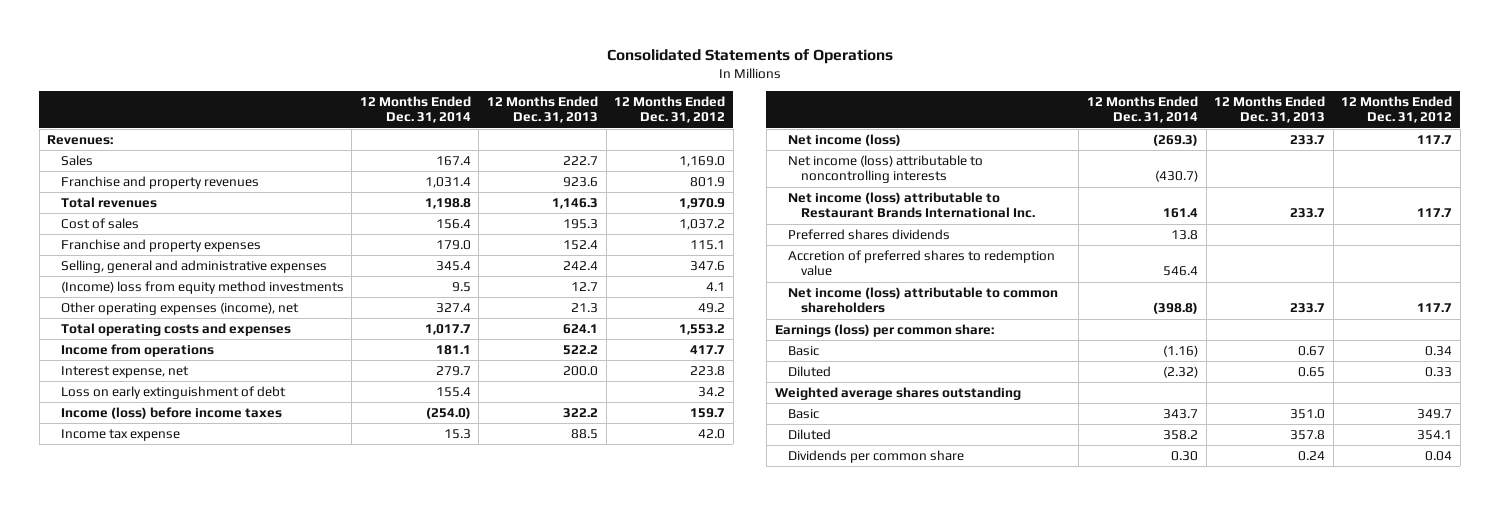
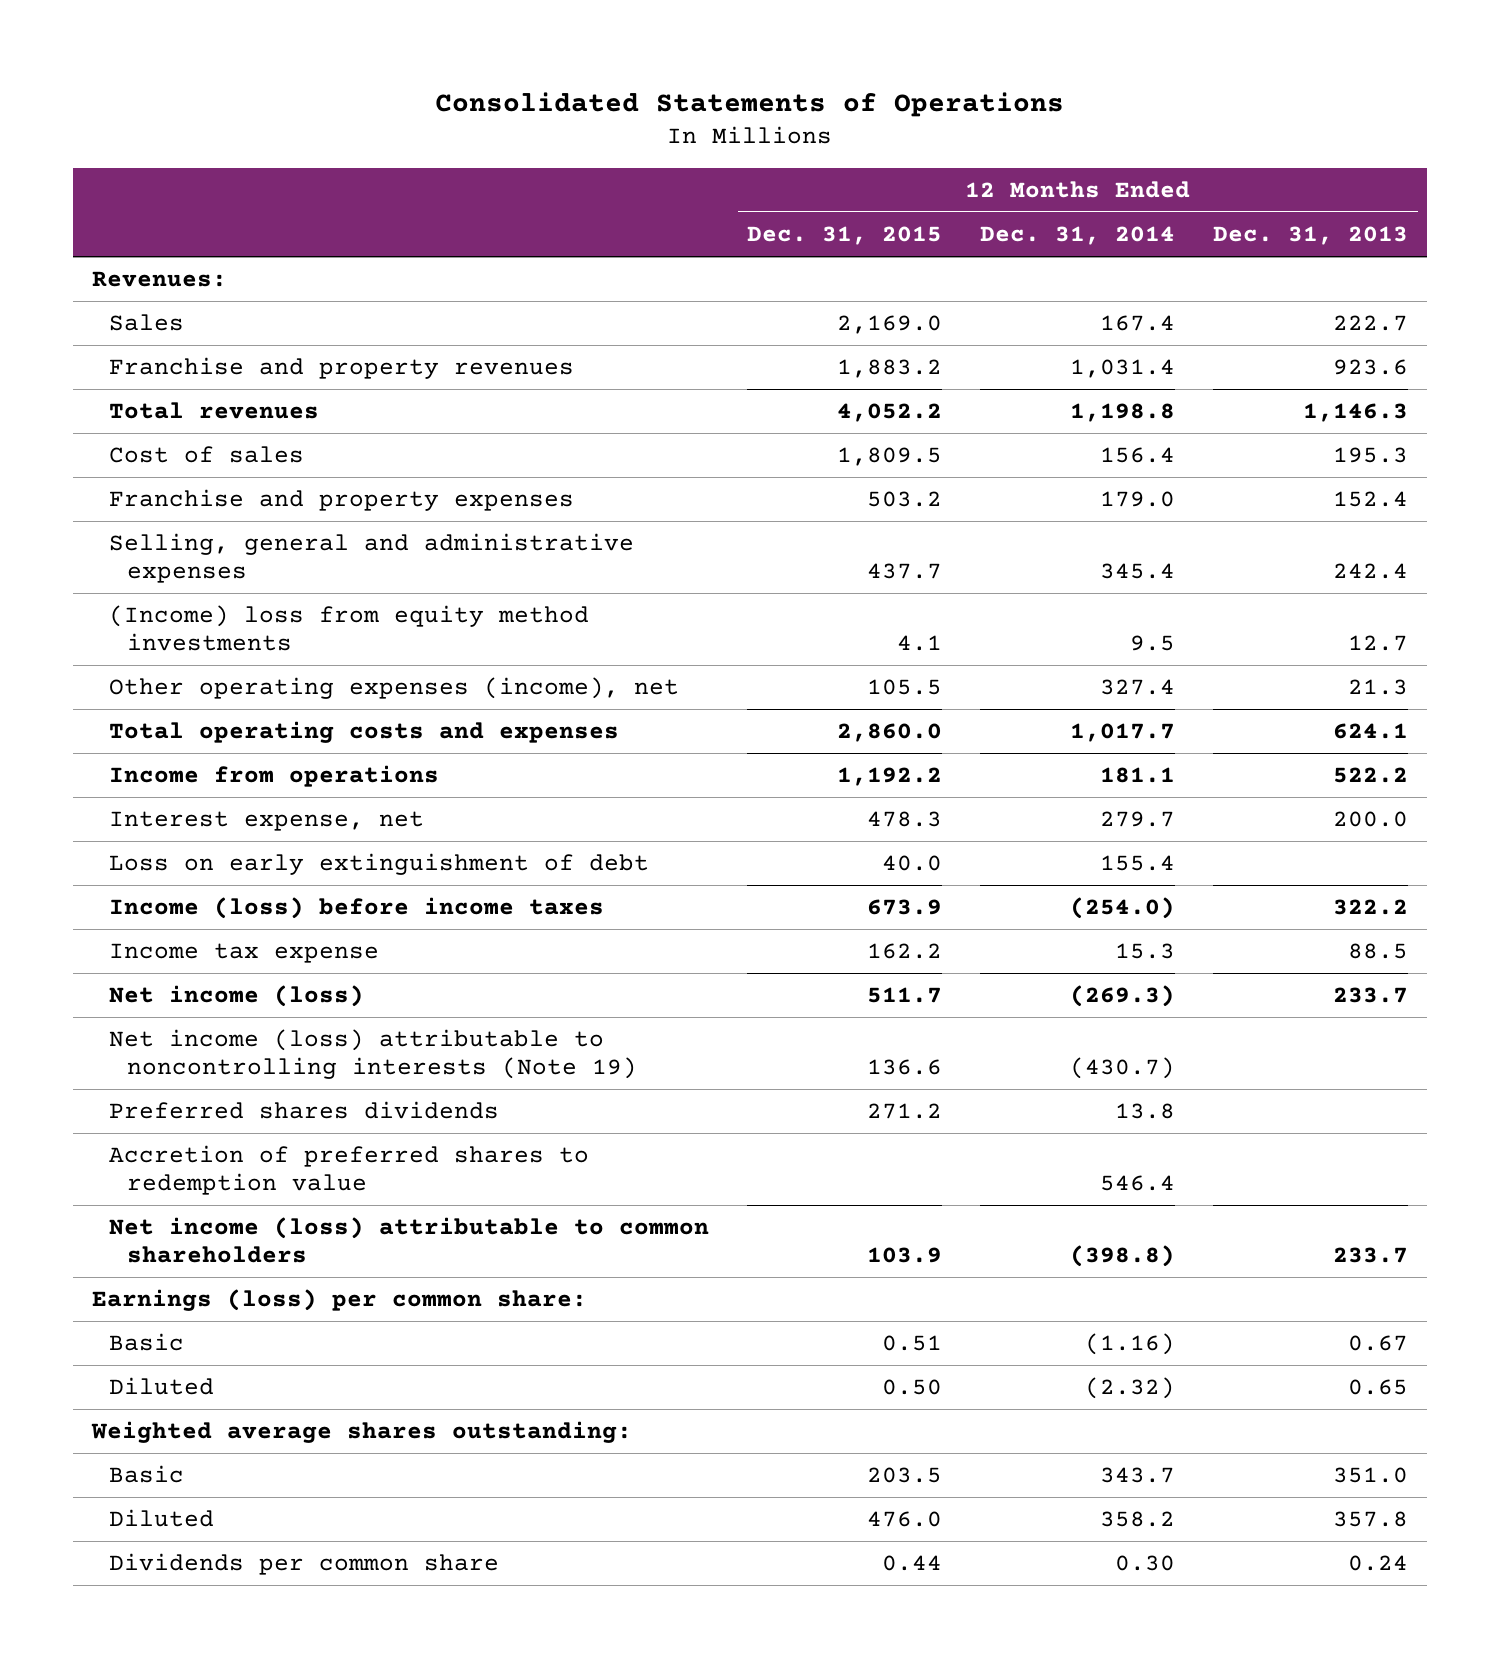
- | 12 Months Ended Dec. 31, 2014 | 12 Months Ended Dec. 31, 2013 | 12 Months Ended Dec. 31, 2012
+ | 12 Months Ended Dec. 31, 2015 | 12 Months Ended Dec. 31, 2014 | 12 Months Ended Dec. 31, 2013
- Net income (loss) attributable to noncontrolling interests | (430.7) | |
- Net income (loss) attributable to Restaurant Brands International Inc. | 161.4 | 233.7 | 117.7
+ Net income (loss) attributable to noncontrolling interests (Note 19) | 136.6 | (430.7) |
- Weighted average shares outstanding
+ Weighted average shares outstanding:

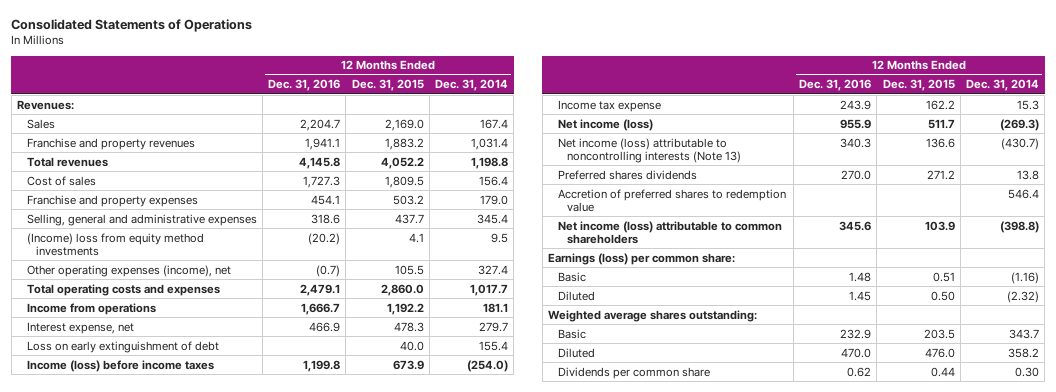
- | 12 Months Ended Dec. 31, 2015 | 12 Months Ended Dec. 31, 2014 | 12 Months Ended Dec. 31, 2013
+ | 12 Months Ended Dec. 31, 2016 | 12 Months Ended Dec. 31, 2015 | 12 Months Ended Dec. 31, 2014
- Net income (loss) attributable to noncontrolling interests (Note 19) | 136.6 | (430.7) |
+ Net income (loss) attributable to noncontrolling interests (Note 13) | 340.3 | 136.6 | (430.7)

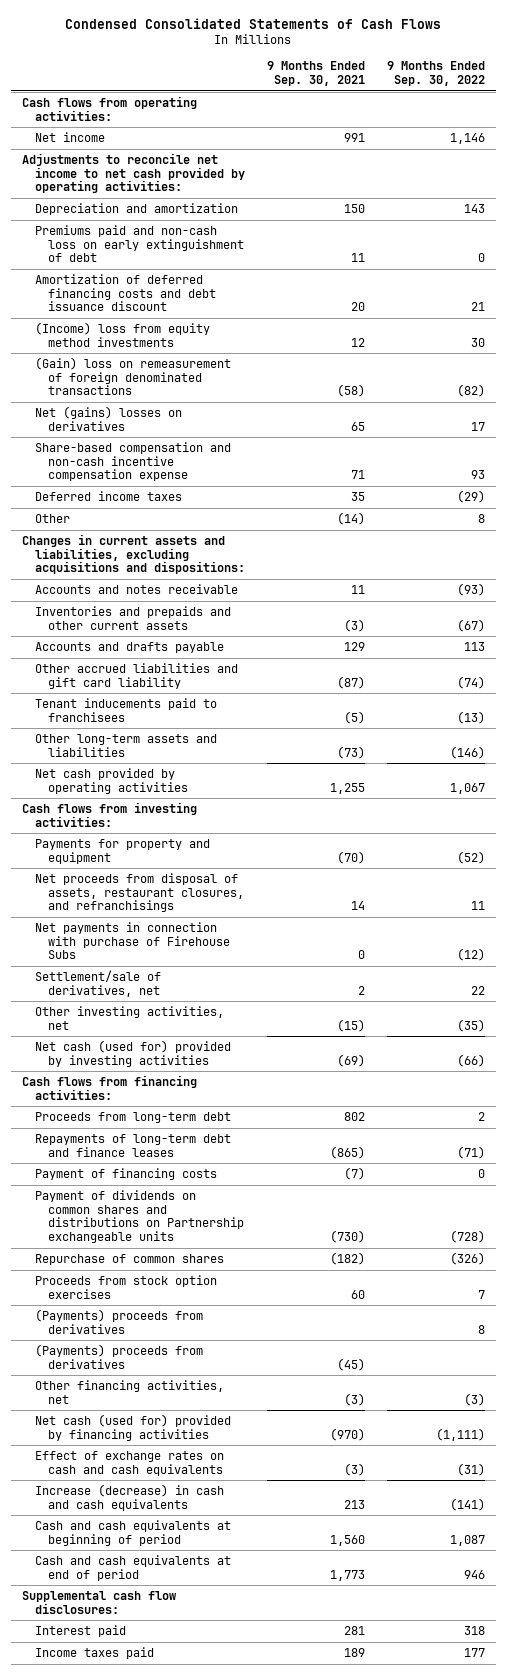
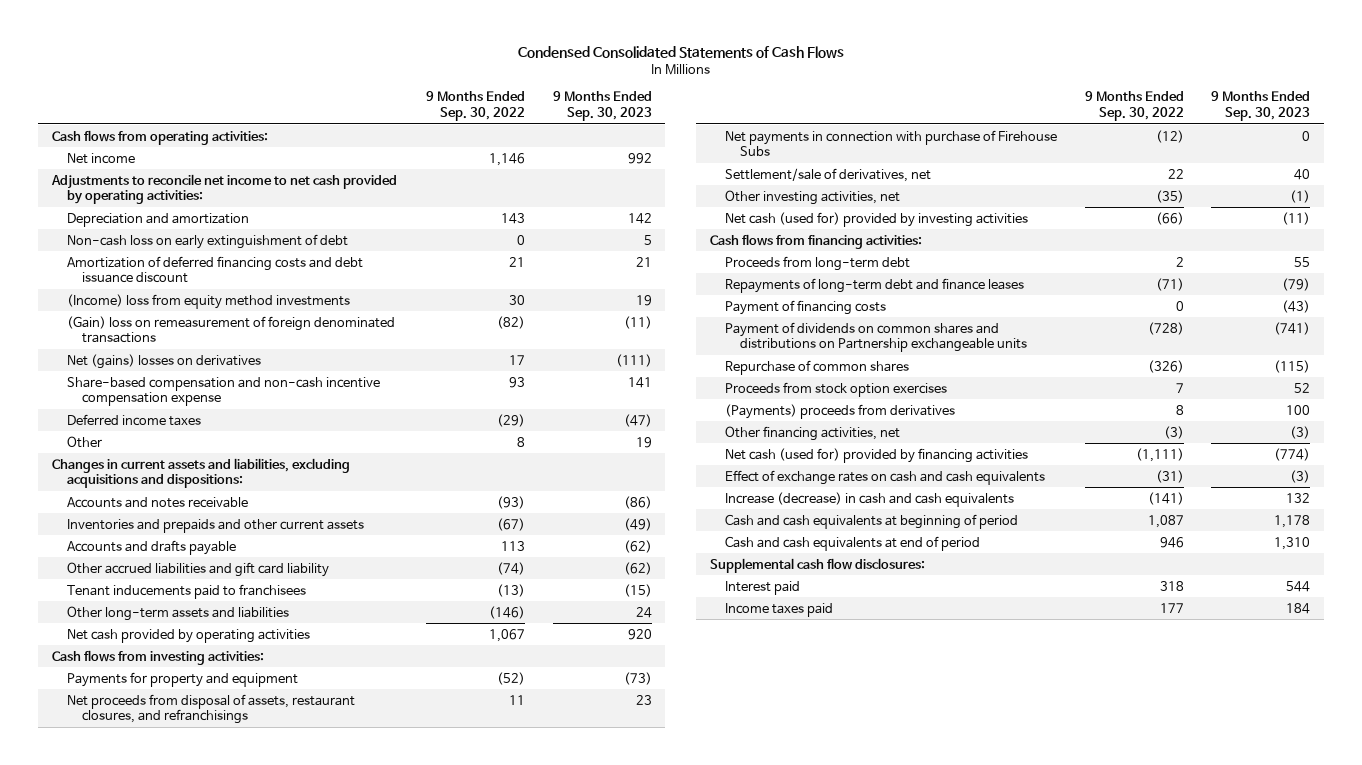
- | 9 Months Ended Sep. 30, 2021 | 9 Months Ended Sep. 30, 2022
+ | 9 Months Ended Sep. 30, 2022 | 9 Months Ended Sep. 30, 2023
- Premiums paid and non-cash loss on early extinguishment of debt | 11 | 0
+ Non-cash loss on early extinguishment of debt | 0 | 5
- (Payments) proceeds from derivatives | (45) |

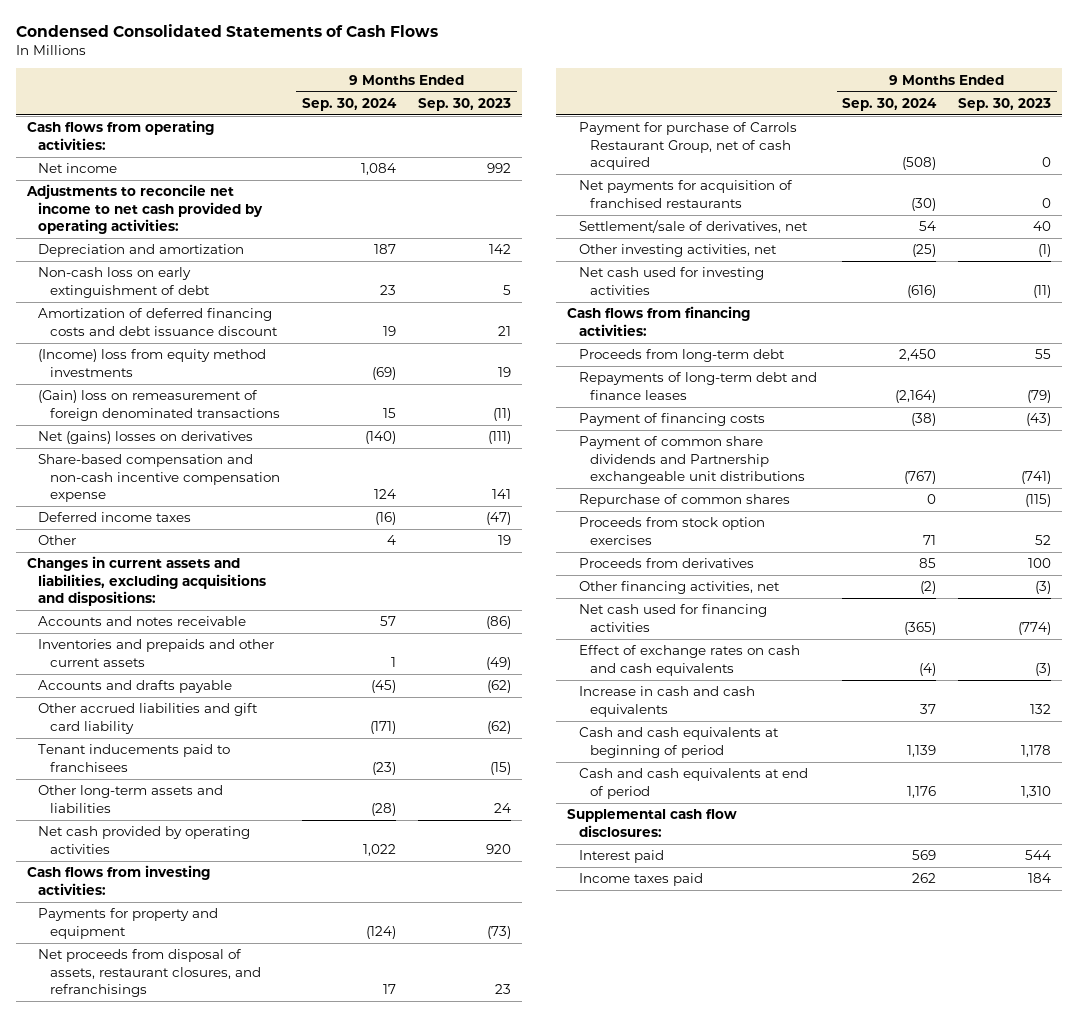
- | 9 Months Ended Sep. 30, 2022 | 9 Months Ended Sep. 30, 2023
+ | 9 Months Ended Sep. 30, 2024 | 9 Months Ended Sep. 30, 2023
- Net payments in connection with purchase of Firehouse Subs | (12) | 0
+ Payment for purchase of Carrols Restaurant Group, net of cash acquired | (508) | 0
+ Net payments for acquisition of franchised restaurants | (30) | 0
- Net cash (used for) provided by investing activities | (66) | (11)
+ Net cash used for investing activities | (616) | (11)
- Payment of dividends on common shares and distributions on Partnership exchangeable units | (728) | (741)
+ Payment of common share dividends and Partnership exchangeable unit distributions | (767) | (741)
- (Payments) proceeds from derivatives | 8 | 100
+ Proceeds from derivatives | 85 | 100
- Net cash (used for) provided by financing activities | (1,111) | (774)
+ Net cash used for financing activities | (365) | (774)
- Increase (decrease) in cash and cash equivalents | (141) | 132
+ Increase in cash and cash equivalents | 37 | 132

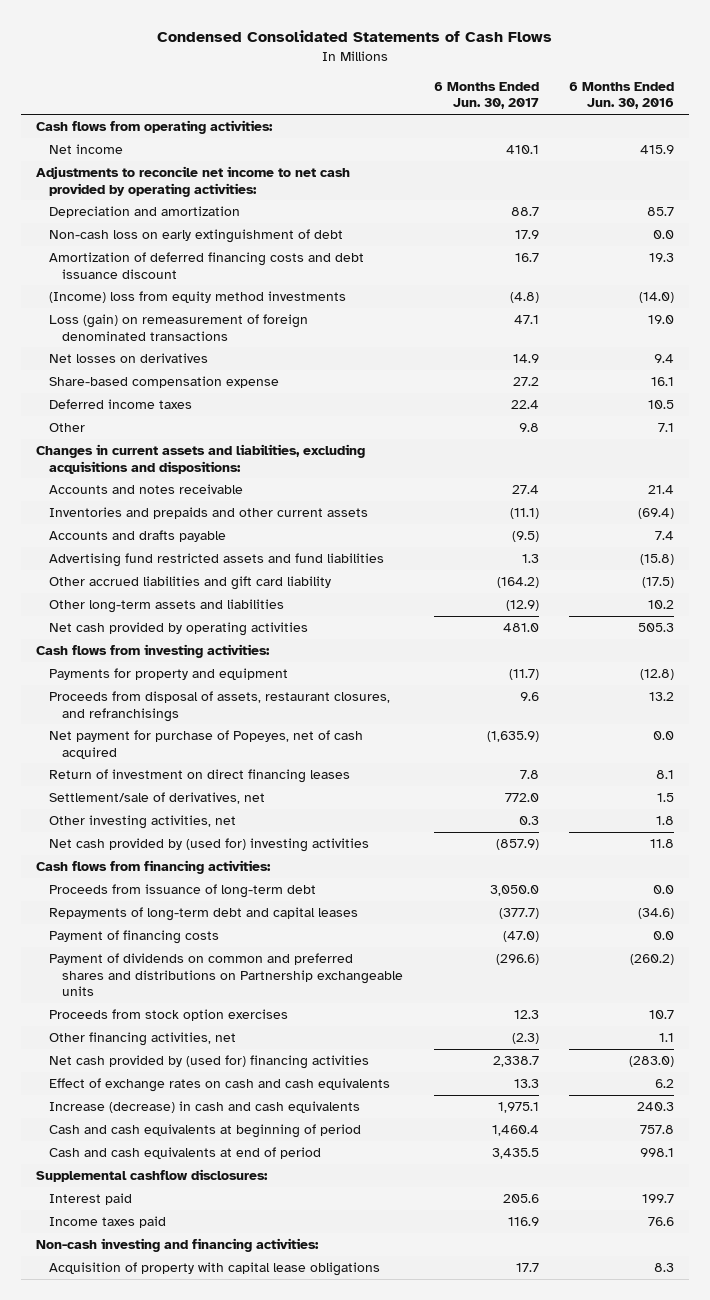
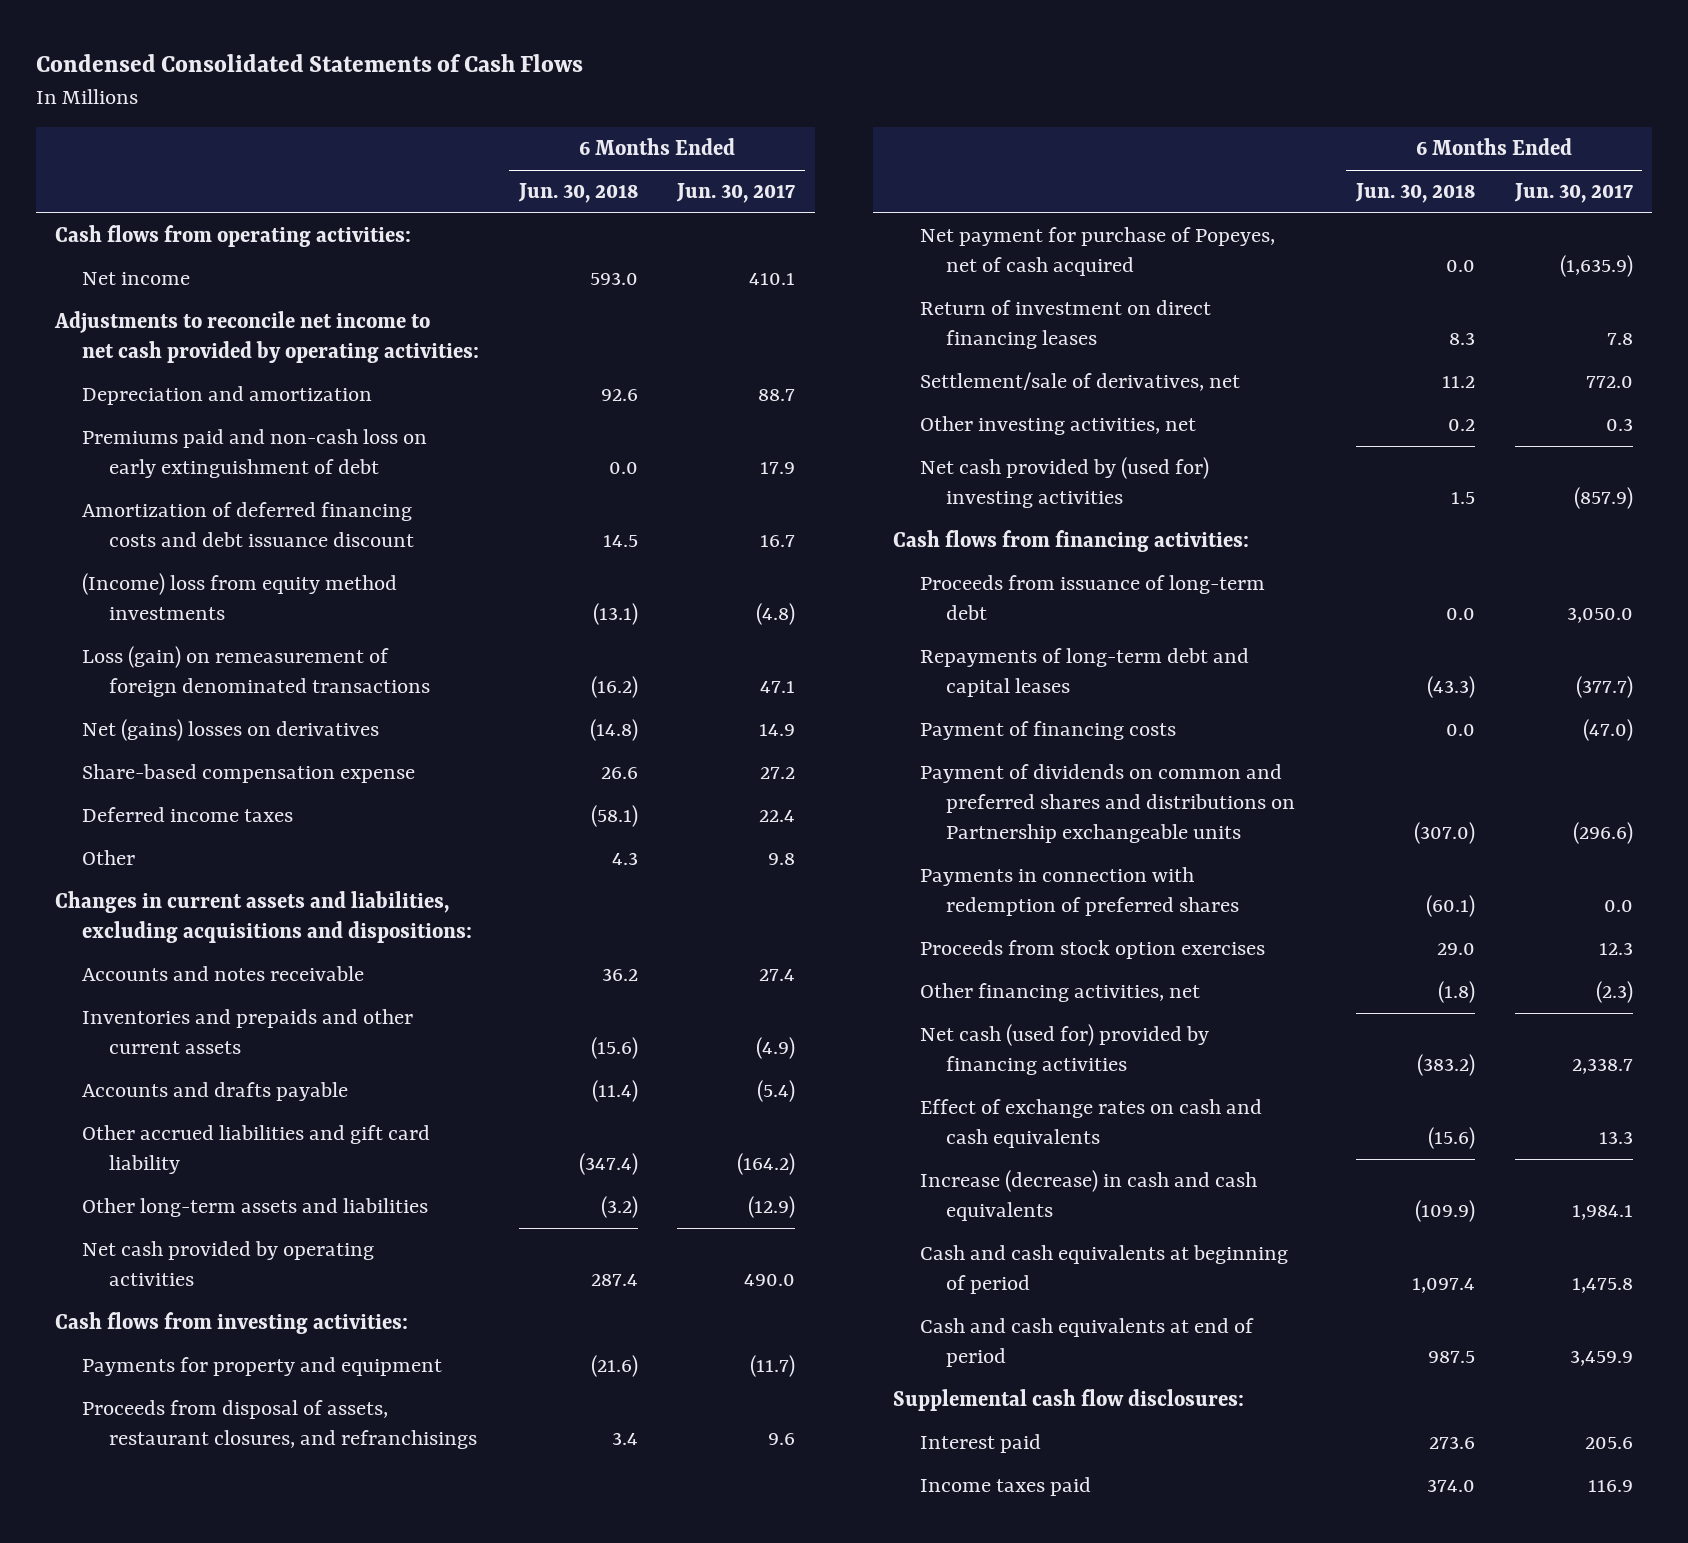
- | 6 Months Ended Jun. 30, 2017 | 6 Months Ended Jun. 30, 2016
+ | 6 Months Ended Jun. 30, 2018 | 6 Months Ended Jun. 30, 2017
- Non-cash loss on early extinguishment of debt | 17.9 | 0.0
+ Premiums paid and non-cash loss on early extinguishment of debt | 0.0 | 17.9
- Net losses on derivatives | 14.9 | 9.4
+ Net (gains) losses on derivatives | (14.8) | 14.9
- Inventories and prepaids and other current assets | (11.1) | (69.4)
- Accounts and drafts payable | (9.5) | 7.4
- Advertising fund restricted assets and fund liabilities | 1.3 | (15.8)
+ Inventories and prepaids and other current assets | (15.6) | (4.9)
+ Accounts and drafts payable | (11.4) | (5.4)
- Net cash provided by operating activities | 481.0 | 505.3
+ Net cash provided by operating activities | 287.4 | 490.0
+ Payments in connection with redemption of preferred shares | (60.1) | 0.0
- Net cash provided by (used for) financing activities | 2,338.7 | (283.0)
+ Net cash (used for) provided by financing activities | (383.2) | 2,338.7
- Increase (decrease) in cash and cash equivalents | 1,975.1 | 240.3
- Cash and cash equivalents at beginning of period | 1,460.4 | 757.8
- Cash and cash equivalents at end of period | 3,435.5 | 998.1
- Supplemental cashflow disclosures:
+ Increase (decrease) in cash and cash equivalents | (109.9) | 1,984.1
+ Cash and cash equivalents at beginning of period | 1,097.4 | 1,475.8
+ Cash and cash equivalents at end of period | 987.5 | 3,459.9
+ Supplemental cash flow disclosures:
- Non-cash investing and financing activities:
- Acquisition of property with capital lease obligations | 17.7 | 8.3

